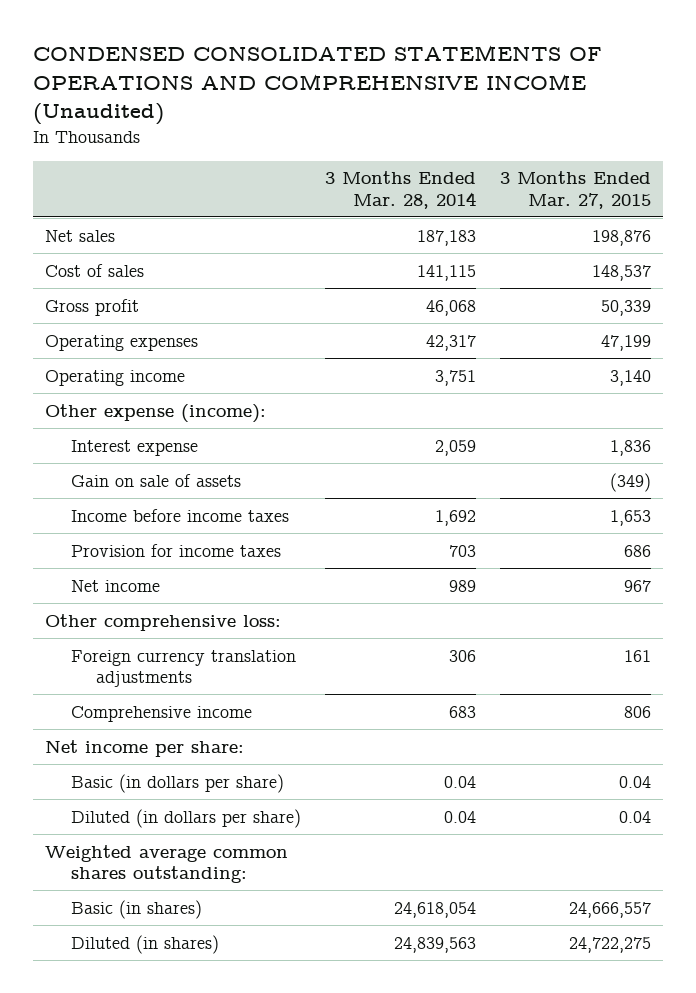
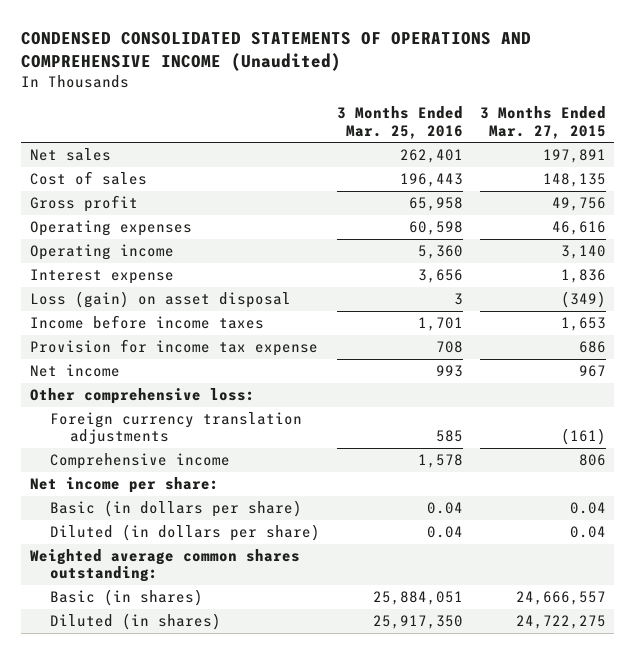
- | 3 Months Ended Mar. 28, 2014 | 3 Months Ended Mar. 27, 2015
+ | 3 Months Ended Mar. 25, 2016 | 3 Months Ended Mar. 27, 2015
- Net sales | 187,183 | 198,876
- Cost of sales | 141,115 | 148,537
- Gross profit | 46,068 | 50,339
- Operating expenses | 42,317 | 47,199
+ Net sales | 262,401 | 197,891
+ Cost of sales | 196,443 | 148,135
+ Gross profit | 65,958 | 49,756
+ Operating expenses | 60,598 | 46,616
- Other expense (income):
- Gain on sale of assets | | (349)
+ Loss (gain) on asset disposal | 3 | (349)
- Provision for income taxes | 703 | 686
+ Provision for income tax expense | 708 | 686
- Foreign currency translation adjustments | 306 | 161
+ Foreign currency translation adjustments | 585 | (161)

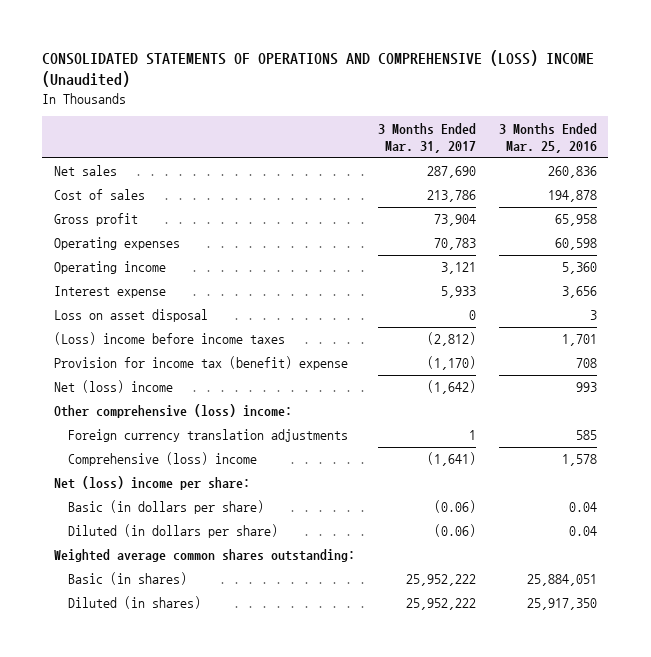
- CONDENSED CONSOLIDATED STATEMENTS OF OPERATIONS AND COMPREHENSIVE INCOME (Unaudited)
+ CONSOLIDATED STATEMENTS OF OPERATIONS AND COMPREHENSIVE (LOSS) INCOME (Unaudited)
- | 3 Months Ended Mar. 25, 2016 | 3 Months Ended Mar. 27, 2015
+ | 3 Months Ended Mar. 31, 2017 | 3 Months Ended Mar. 25, 2016
- Net sales | 262,401 | 197,891
- Cost of sales | 196,443 | 148,135
+ Net sales | 287,690 | 260,836
+ Cost of sales | 213,786 | 194,878
- Loss (gain) on asset disposal | 3 | (349)
- Income before income taxes | 1,701 | 1,653
- Provision for income tax expense | 708 | 686
- Net income | 993 | 967
- Other comprehensive loss:
+ Loss on asset disposal | 0 | 3
+ (Loss) income before income taxes | (2,812) | 1,701
+ Provision for income tax (benefit) expense | (1,170) | 708
+ Net (loss) income | (1,642) | 993
+ Other comprehensive (loss) income:
- Comprehensive income | 1,578 | 806
- Net income per share:
+ Comprehensive (loss) income | (1,641) | 1,578
+ Net (loss) income per share:

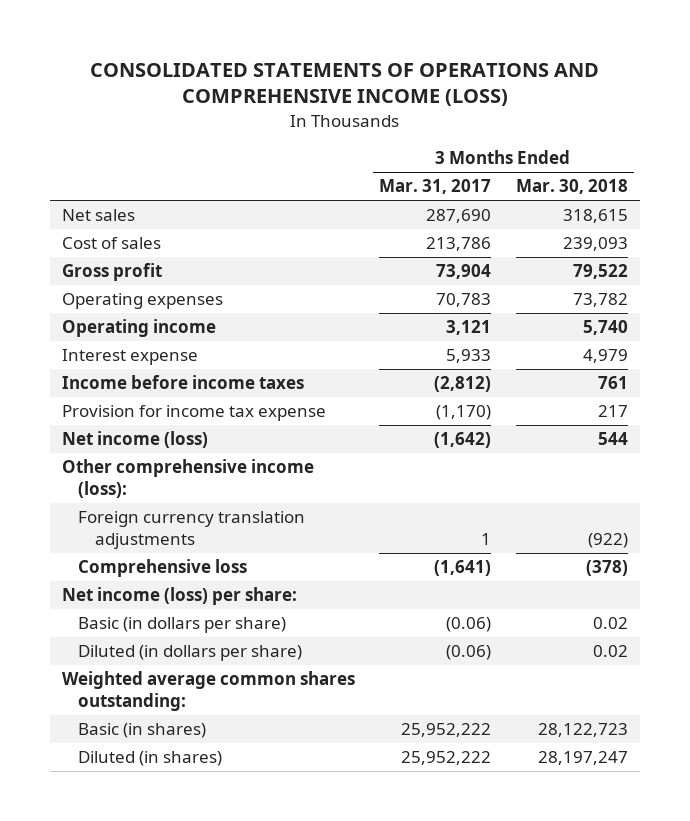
- CONSOLIDATED STATEMENTS OF OPERATIONS AND COMPREHENSIVE (LOSS) INCOME (Unaudited)
+ CONSOLIDATED STATEMENTS OF OPERATIONS AND COMPREHENSIVE INCOME (LOSS)
- | 3 Months Ended Mar. 31, 2017 | 3 Months Ended Mar. 25, 2016
+ | 3 Months Ended Mar. 31, 2017 | 3 Months Ended Mar. 30, 2018
- Loss on asset disposal | 0 | 3
- (Loss) income before income taxes | (2,812) | 1,701
- Provision for income tax (benefit) expense | (1,170) | 708
- Net (loss) income | (1,642) | 993
- Other comprehensive (loss) income:
+ Income before income taxes | (2,812) | 761
+ Provision for income tax expense | (1,170) | 217
+ Net income (loss) | (1,642) | 544
+ Other comprehensive income (loss):
- Comprehensive (loss) income | (1,641) | 1,578
- Net (loss) income per share:
+ Comprehensive loss | (1,641) | (378)
+ Net income (loss) per share:

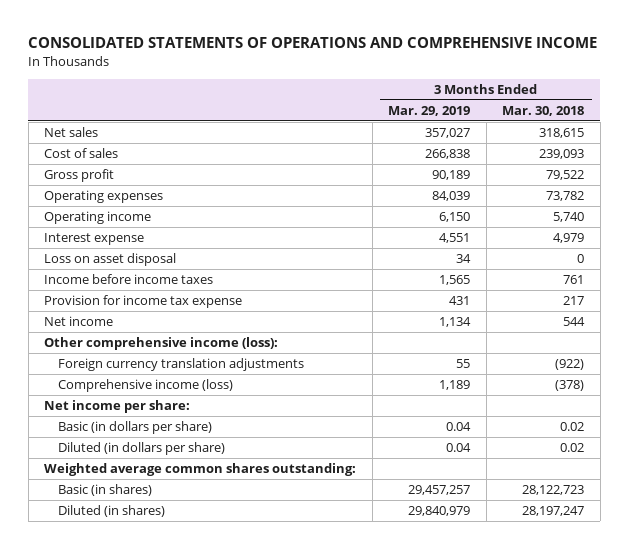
- CONSOLIDATED STATEMENTS OF OPERATIONS AND COMPREHENSIVE INCOME (LOSS)
+ CONSOLIDATED STATEMENTS OF OPERATIONS AND COMPREHENSIVE INCOME
- | 3 Months Ended Mar. 31, 2017 | 3 Months Ended Mar. 30, 2018
+ | 3 Months Ended Mar. 29, 2019 | 3 Months Ended Mar. 30, 2018
+ Loss on asset disposal | 34 | 0
- Net income (loss) | (1,642) | 544
+ Net income | 1,134 | 544
- Comprehensive loss | (1,641) | (378)
- Net income (loss) per share:
+ Comprehensive income (loss) | 1,189 | (378)
+ Net income per share:

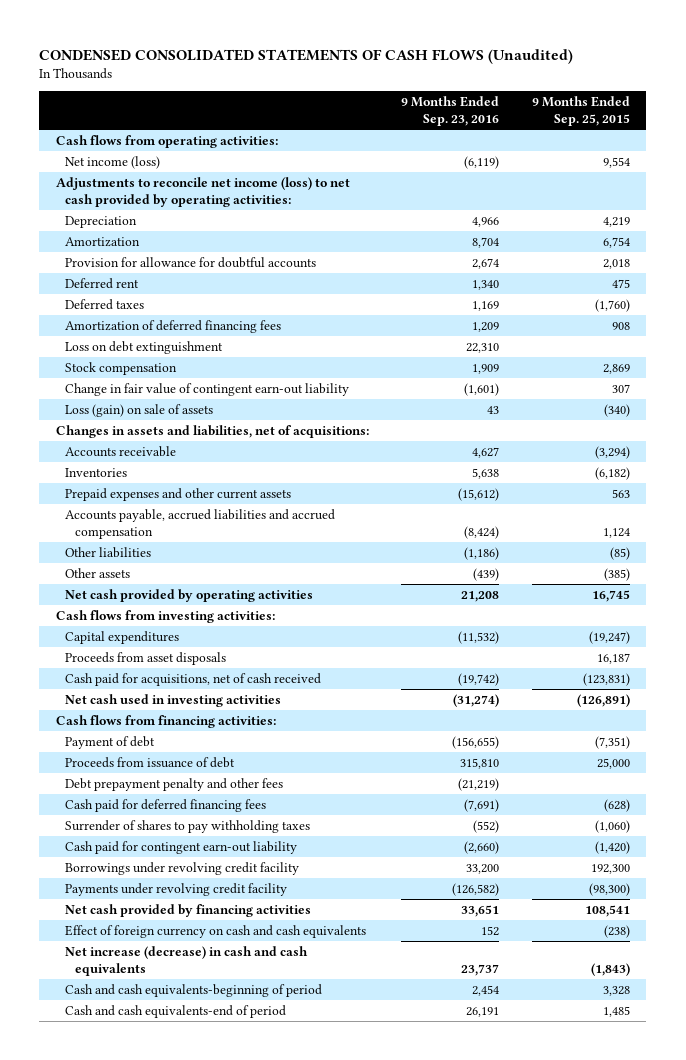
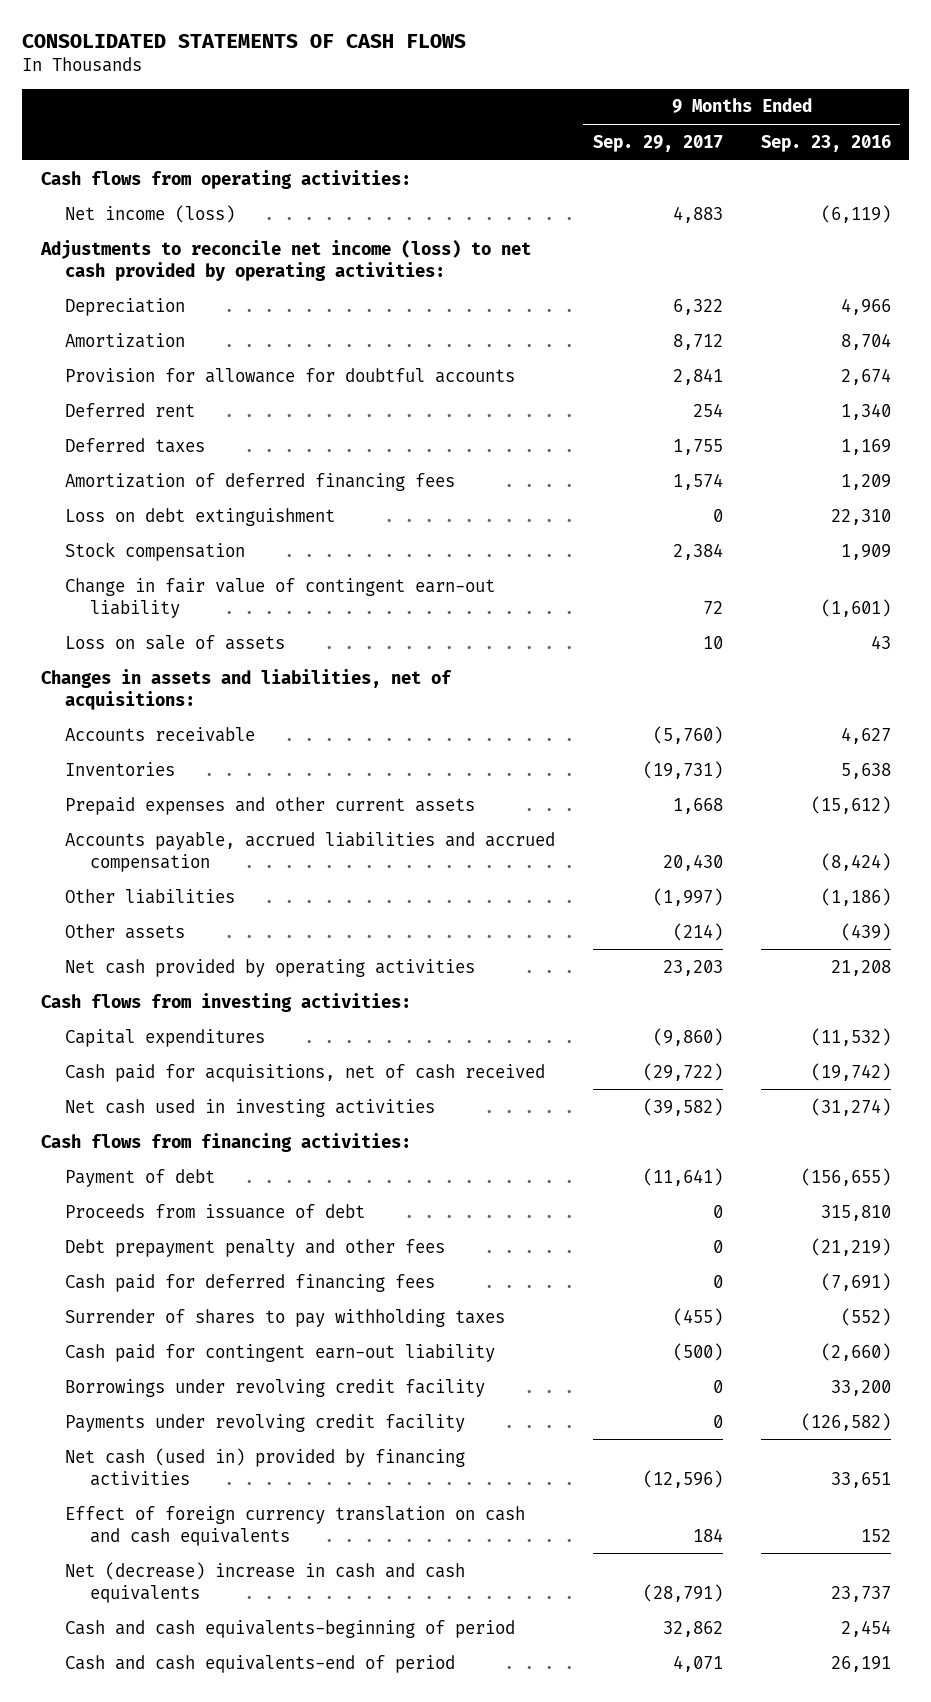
- CONDENSED CONSOLIDATED STATEMENTS OF CASH FLOWS (Unaudited)
+ CONSOLIDATED STATEMENTS OF CASH FLOWS
- | 9 Months Ended Sep. 23, 2016 | 9 Months Ended Sep. 25, 2015
+ | 9 Months Ended Sep. 29, 2017 | 9 Months Ended Sep. 23, 2016
- Loss (gain) on sale of assets | 43 | (340)
+ Loss on sale of assets | 10 | 43
- Proceeds from asset disposals | | 16,187
- Net cash provided by financing activities | 33,651 | 108,541
- Effect of foreign currency on cash and cash equivalents | 152 | (238)
- Net increase (decrease) in cash and cash equivalents | 23,737 | (1,843)
+ Net cash (used in) provided by financing activities | (12,596) | 33,651
+ Effect of foreign currency translation on cash and cash equivalents | 184 | 152
+ Net (decrease) increase in cash and cash equivalents | (28,791) | 23,737

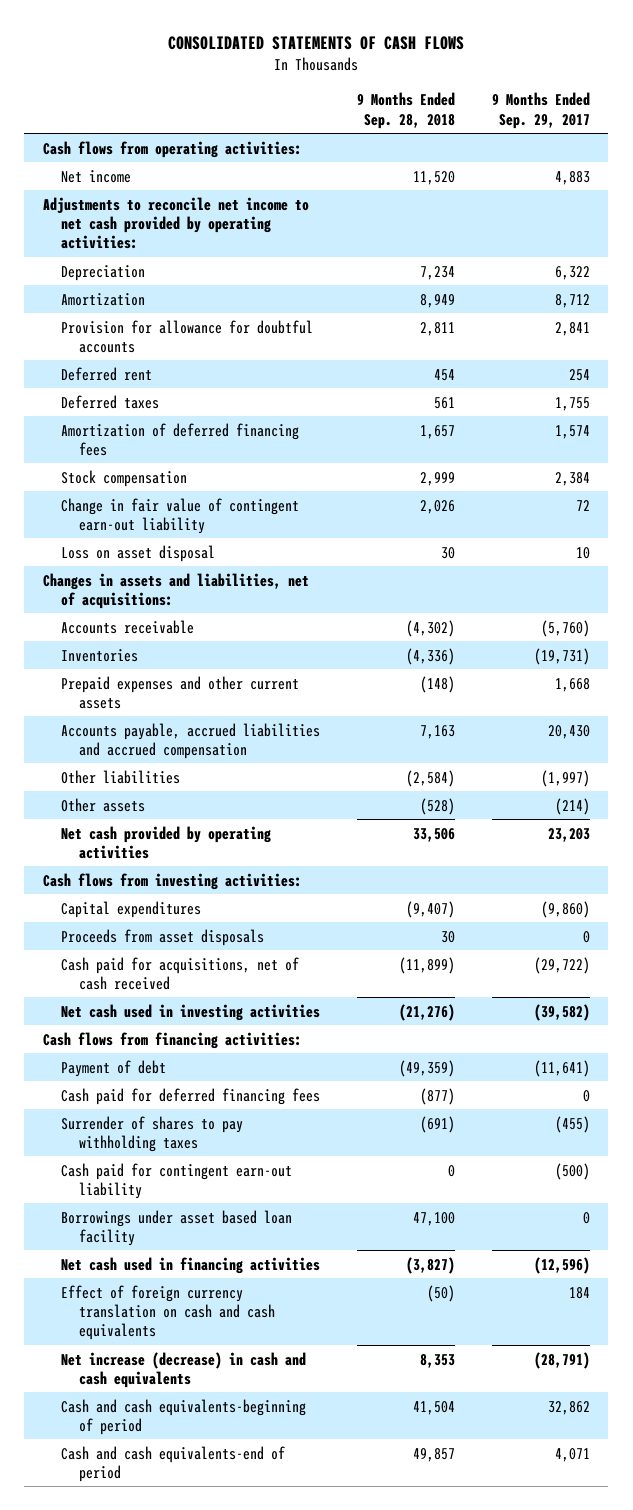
- | 9 Months Ended Sep. 29, 2017 | 9 Months Ended Sep. 23, 2016
+ | 9 Months Ended Sep. 28, 2018 | 9 Months Ended Sep. 29, 2017
- Net income (loss) | 4,883 | (6,119)
- Adjustments to reconcile net income (loss) to net cash provided by operating activities:
+ Net income | 11,520 | 4,883
+ Adjustments to reconcile net income to net cash provided by operating activities:
- Loss on debt extinguishment | 0 | 22,310
- Loss on sale of assets | 10 | 43
+ Loss on asset disposal | 30 | 10
+ Proceeds from asset disposals | 30 | 0
- Proceeds from issuance of debt | 0 | 315,810
- Debt prepayment penalty and other fees | 0 | (21,219)
- Borrowings under revolving credit facility | 0 | 33,200
- Payments under revolving credit facility | 0 | (126,582)
- Net cash (used in) provided by financing activities | (12,596) | 33,651
+ Borrowings under asset based loan facility | 47,100 | 0
+ Net cash used in financing activities | (3,827) | (12,596)
- Net (decrease) increase in cash and cash equivalents | (28,791) | 23,737
+ Net increase (decrease) in cash and cash equivalents | 8,353 | (28,791)

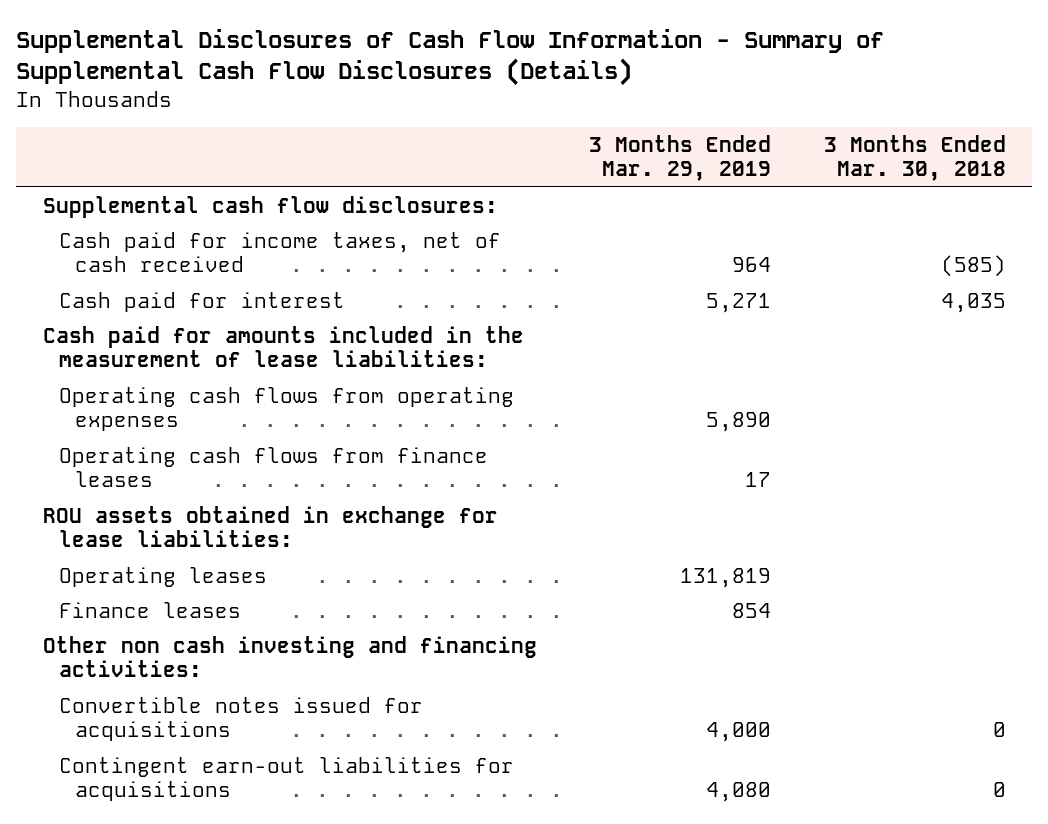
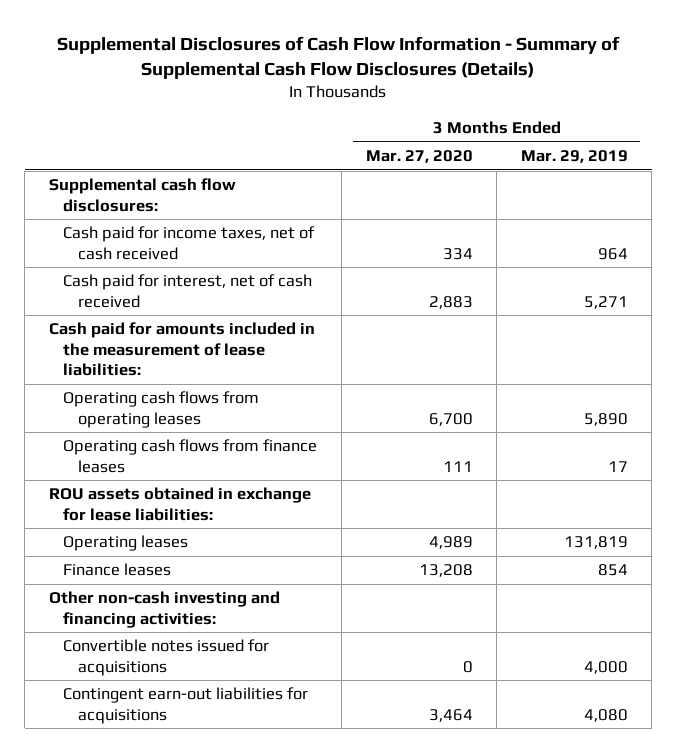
- | 3 Months Ended Mar. 29, 2019 | 3 Months Ended Mar. 30, 2018
+ | 3 Months Ended Mar. 27, 2020 | 3 Months Ended Mar. 29, 2019
- Cash paid for interest | 5,271 | 4,035
+ Cash paid for interest, net of cash received | 2,883 | 5,271
- Operating cash flows from operating expenses | 5,890 |
+ Operating cash flows from operating leases | 6,700 | 5,890
- Other non cash investing and financing activities:
+ Other non-cash investing and financing activities:

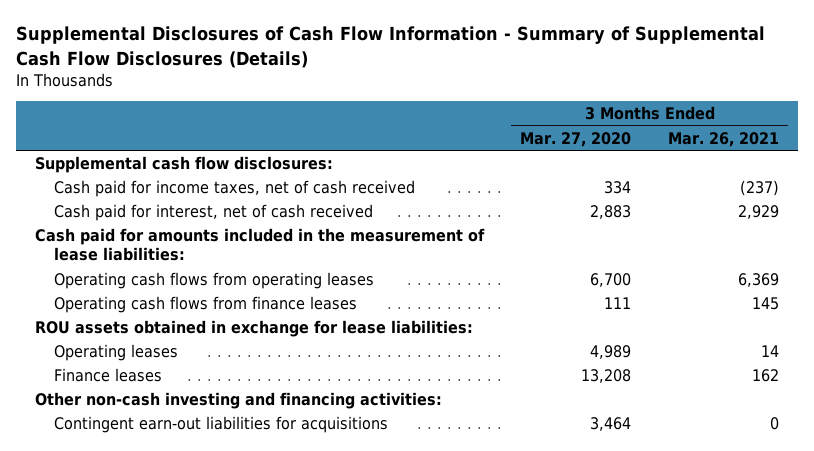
- | 3 Months Ended Mar. 27, 2020 | 3 Months Ended Mar. 29, 2019
+ | 3 Months Ended Mar. 27, 2020 | 3 Months Ended Mar. 26, 2021
- Convertible notes issued for acquisitions | 0 | 4,000

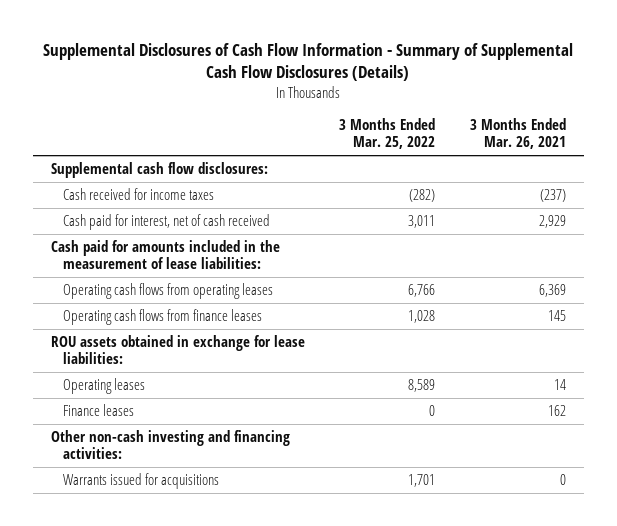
- | 3 Months Ended Mar. 27, 2020 | 3 Months Ended Mar. 26, 2021
+ | 3 Months Ended Mar. 25, 2022 | 3 Months Ended Mar. 26, 2021
- Cash paid for income taxes, net of cash received | 334 | (237)
+ Cash received for income taxes | (282) | (237)
- Contingent earn-out liabilities for acquisitions | 3,464 | 0
+ Warrants issued for acquisitions | 1,701 | 0

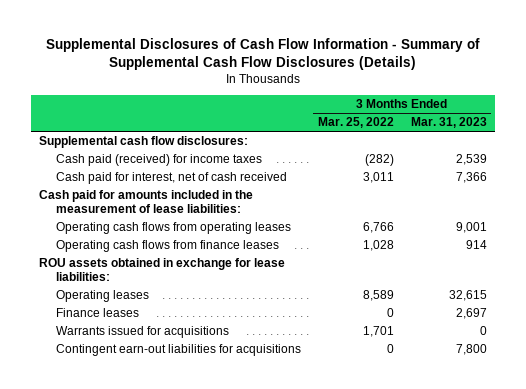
- | 3 Months Ended Mar. 25, 2022 | 3 Months Ended Mar. 26, 2021
+ | 3 Months Ended Mar. 25, 2022 | 3 Months Ended Mar. 31, 2023
- Cash received for income taxes | (282) | (237)
+ Cash paid (received) for income taxes | (282) | 2,539
- Other non-cash investing and financing activities:
+ Contingent earn-out liabilities for acquisitions | 0 | 7,800

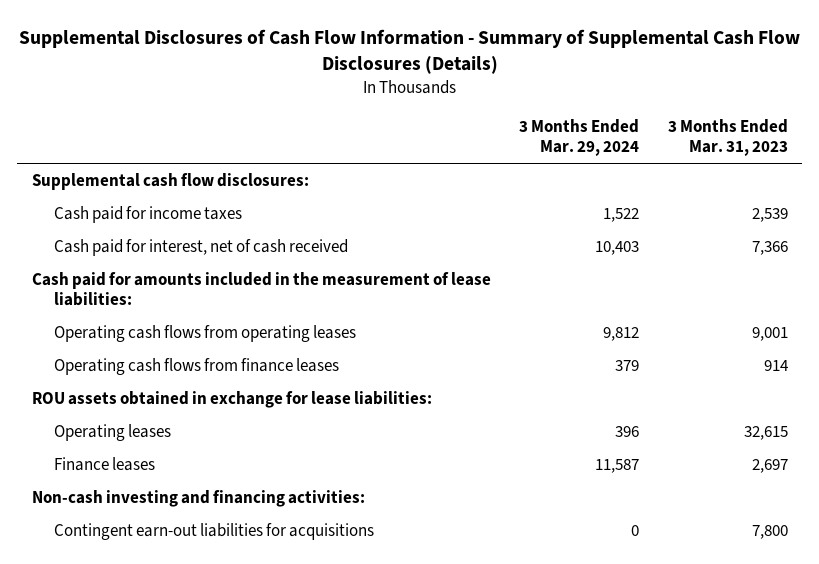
- | 3 Months Ended Mar. 25, 2022 | 3 Months Ended Mar. 31, 2023
+ | 3 Months Ended Mar. 29, 2024 | 3 Months Ended Mar. 31, 2023
- Cash paid (received) for income taxes | (282) | 2,539
+ Cash paid for income taxes | 1,522 | 2,539
- Warrants issued for acquisitions | 1,701 | 0
+ Non-cash investing and financing activities:

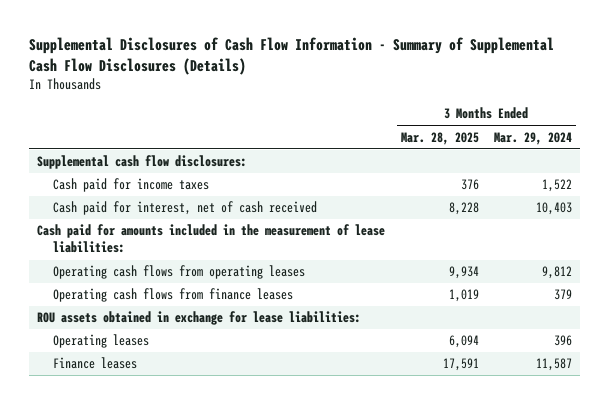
- | 3 Months Ended Mar. 29, 2024 | 3 Months Ended Mar. 31, 2023
+ | 3 Months Ended Mar. 28, 2025 | 3 Months Ended Mar. 29, 2024
- Non-cash investing and financing activities:
- Contingent earn-out liabilities for acquisitions | 0 | 7,800

